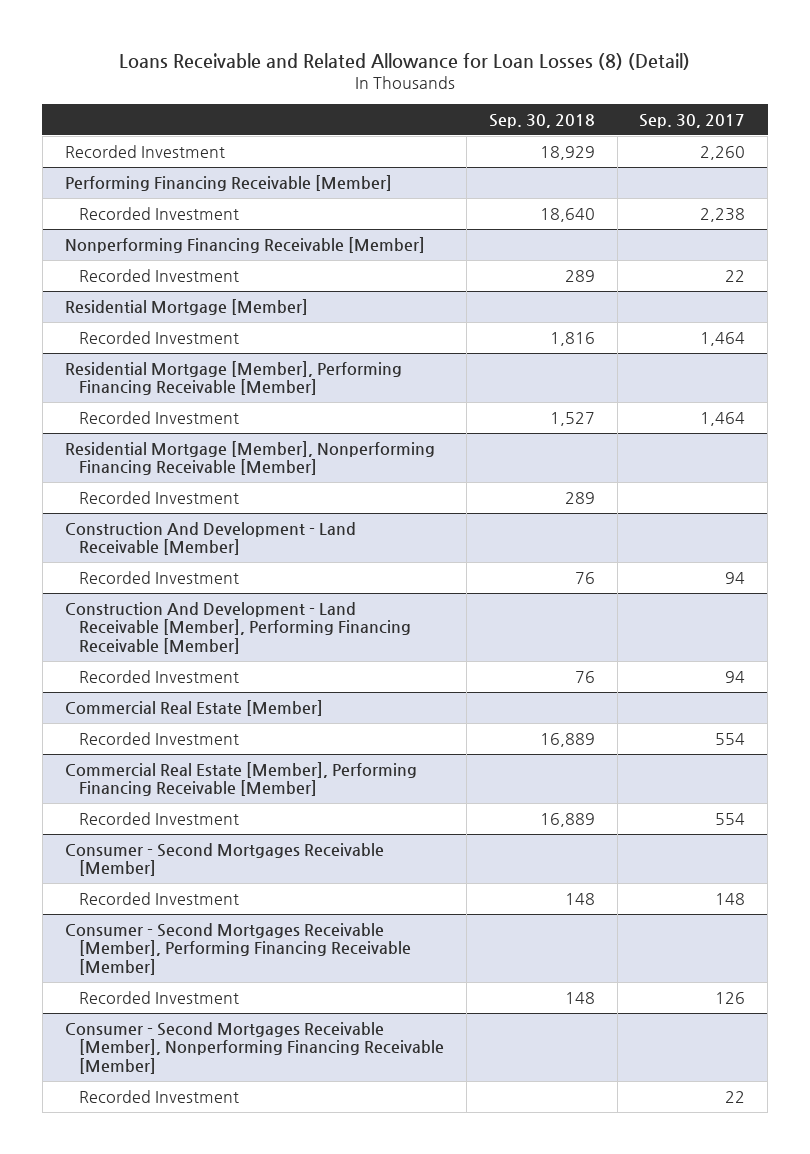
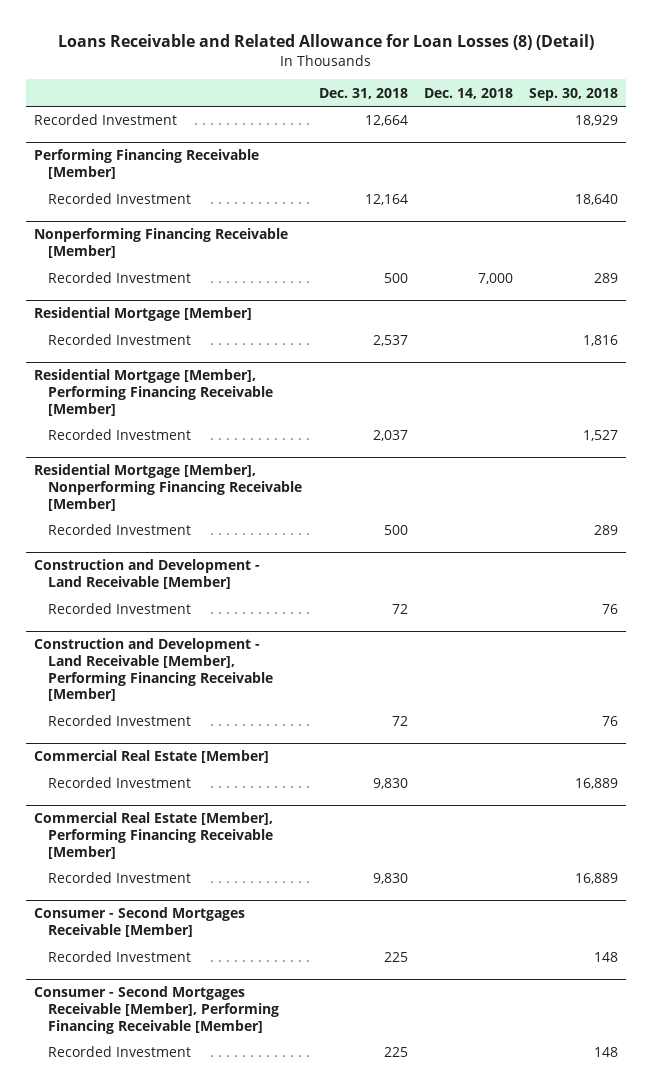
- | Sep. 30, 2018 | Sep. 30, 2017
+ | Dec. 31, 2018 | Dec. 14, 2018 | Sep. 30, 2018
- Construction And Development - Land Receivable [Member]
+ Construction and Development - Land Receivable [Member]
- Construction And Development - Land Receivable [Member], Performing Financing Receivable [Member]
+ Construction and Development - Land Receivable [Member], Performing Financing Receivable [Member]
- Consumer - Second Mortgages Receivable [Member], Nonperforming Financing Receivable [Member]
- Recorded Investment | | 22

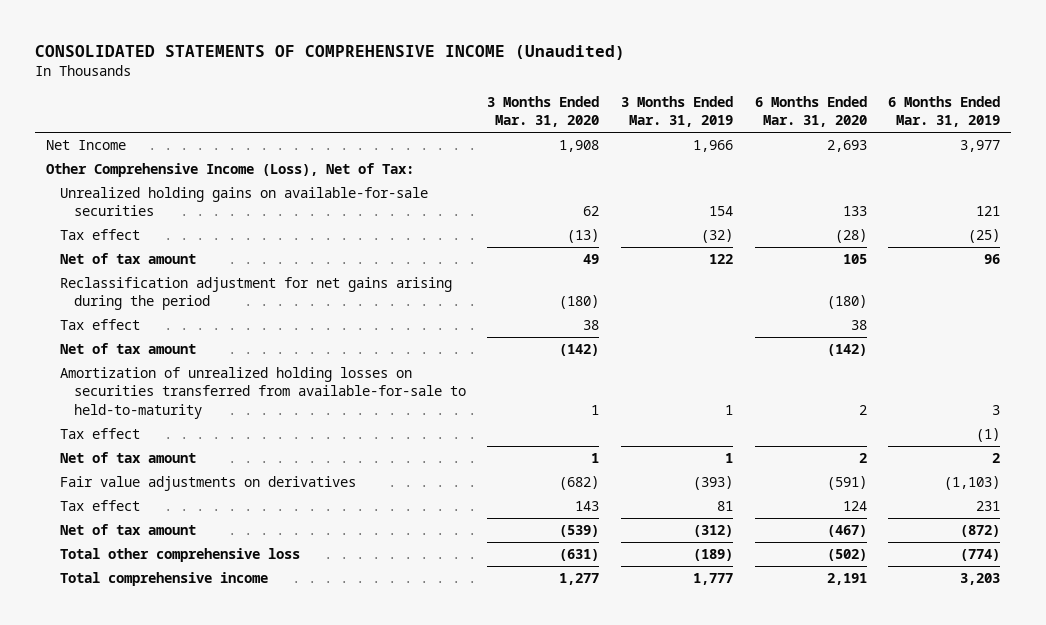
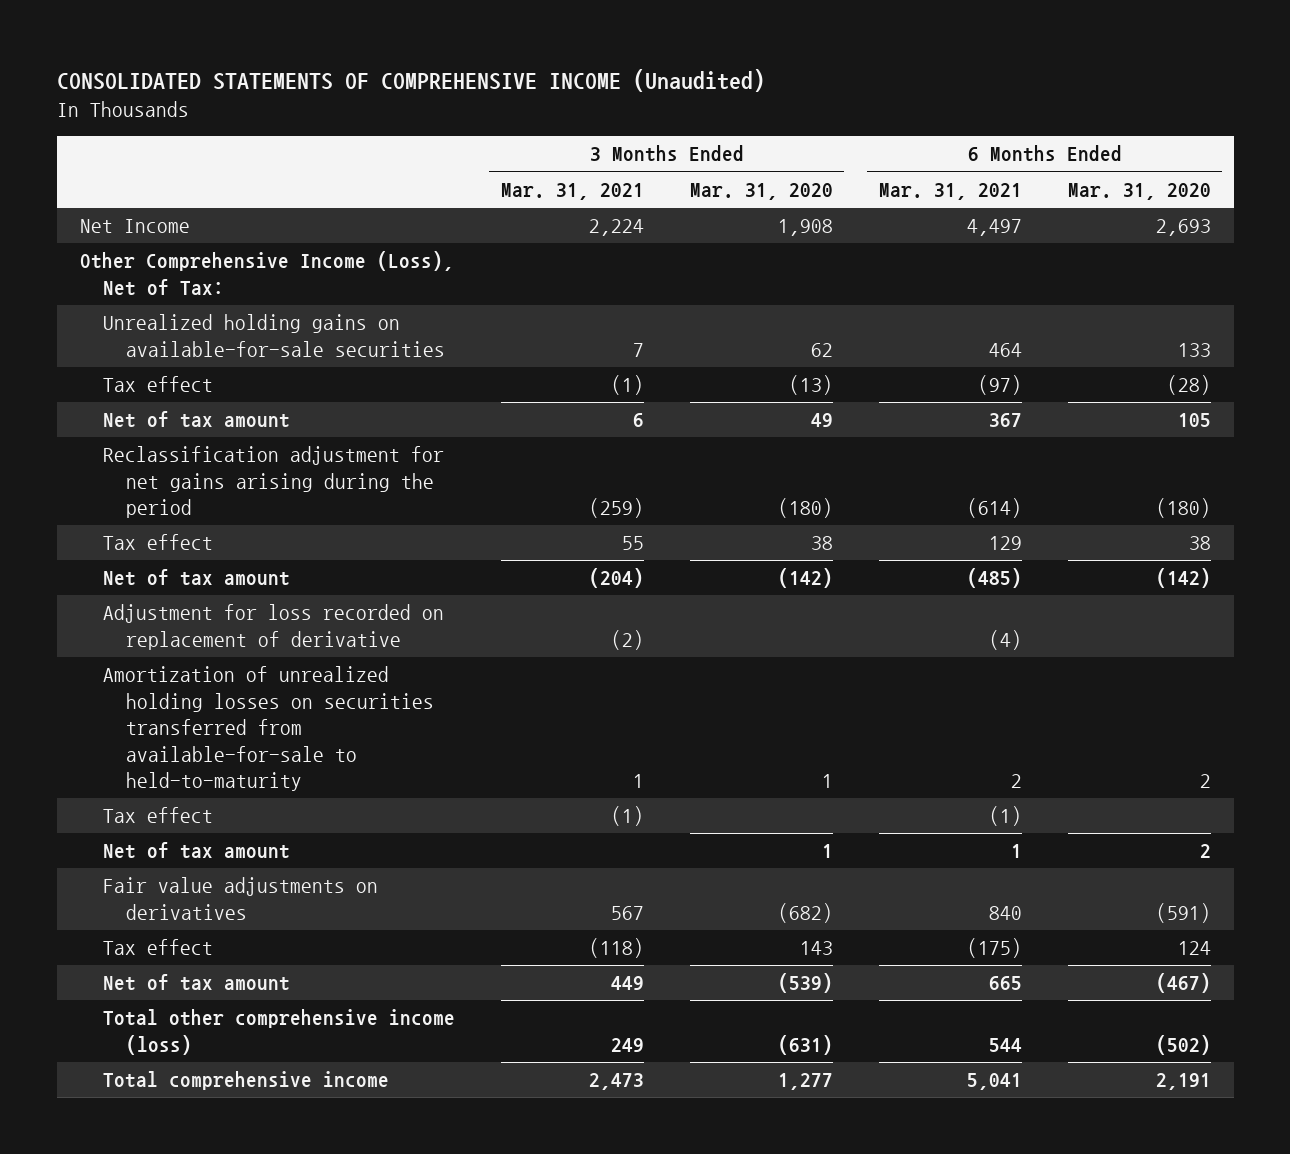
- | 3 Months Ended Mar. 31, 2020 | 3 Months Ended Mar. 31, 2019 | 6 Months Ended Mar. 31, 2020 | 6 Months Ended Mar. 31, 2019
+ | 3 Months Ended Mar. 31, 2021 | 3 Months Ended Mar. 31, 2020 | 6 Months Ended Mar. 31, 2021 | 6 Months Ended Mar. 31, 2020
+ Adjustment for loss recorded on replacement of derivative | (2) | | (4) |
- Total other comprehensive loss | (631) | (189) | (502) | (774)
+ Total other comprehensive income (loss) | 249 | (631) | 544 | (502)

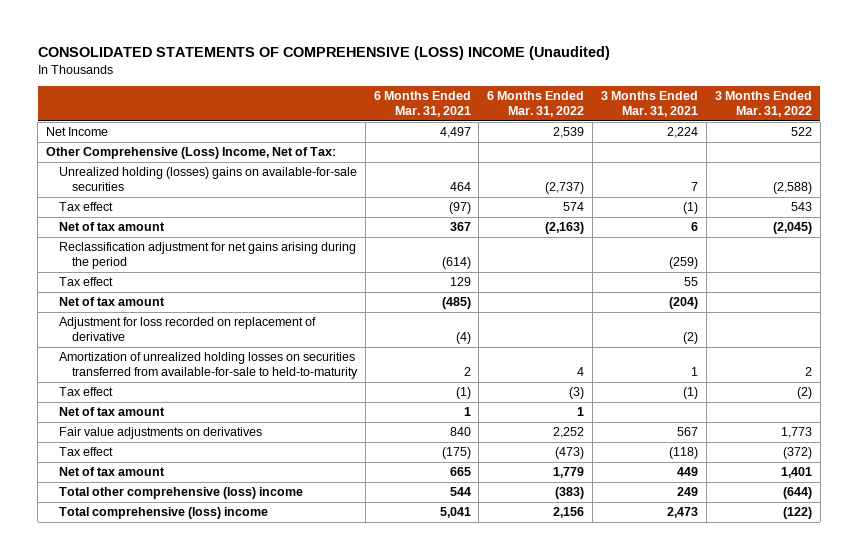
- CONSOLIDATED STATEMENTS OF COMPREHENSIVE INCOME (Unaudited)
+ CONSOLIDATED STATEMENTS OF COMPREHENSIVE (LOSS) INCOME (Unaudited)
- | 3 Months Ended Mar. 31, 2021 | 3 Months Ended Mar. 31, 2020 | 6 Months Ended Mar. 31, 2021 | 6 Months Ended Mar. 31, 2020
+ | 6 Months Ended Mar. 31, 2021 | 6 Months Ended Mar. 31, 2022 | 3 Months Ended Mar. 31, 2021 | 3 Months Ended Mar. 31, 2022
- Other Comprehensive Income (Loss), Net of Tax:
- Unrealized holding gains on available-for-sale securities | 7 | 62 | 464 | 133
+ Other Comprehensive (Loss) Income, Net of Tax:
+ Unrealized holding (losses) gains on available-for-sale securities | 464 | (2,737) | 7 | (2,588)
- Total other comprehensive income (loss) | 249 | (631) | 544 | (502)
- Total comprehensive income | 2,473 | 1,277 | 5,041 | 2,191
+ Total other comprehensive (loss) income | 544 | (383) | 249 | (644)
+ Total comprehensive (loss) income | 5,041 | 2,156 | 2,473 | (122)

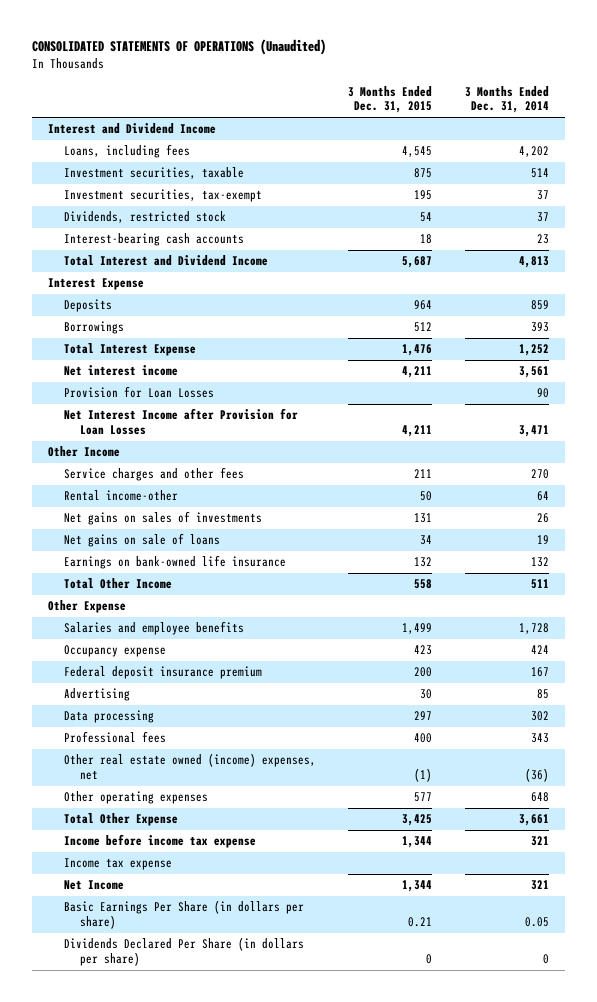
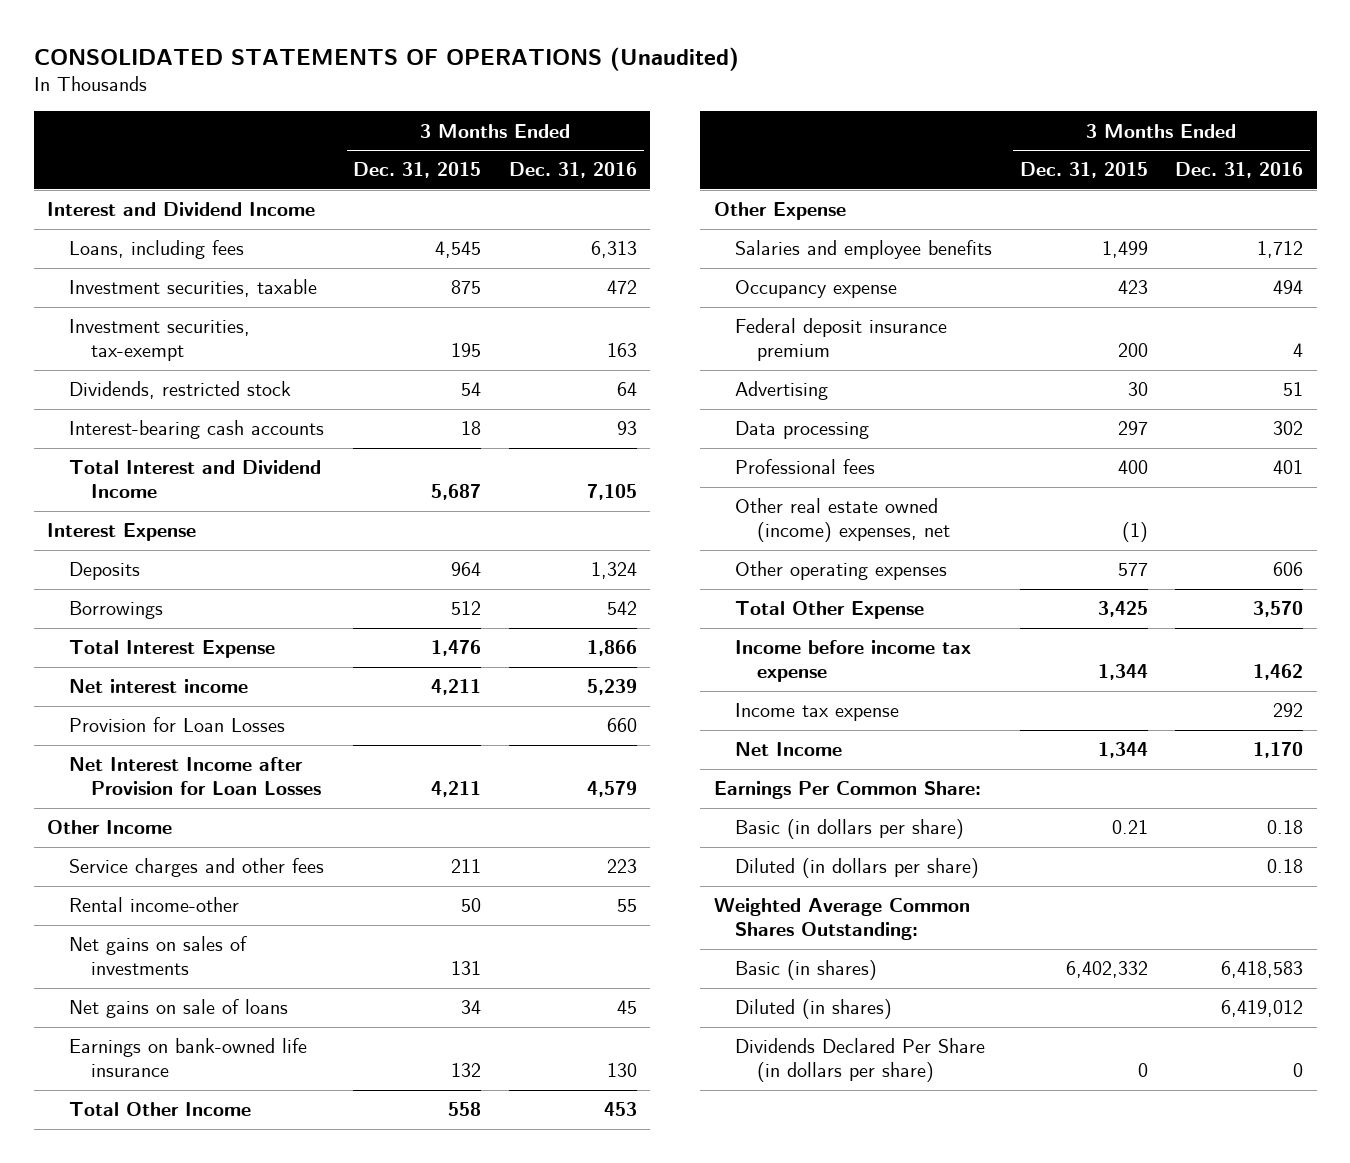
- | 3 Months Ended Dec. 31, 2015 | 3 Months Ended Dec. 31, 2014
+ | 3 Months Ended Dec. 31, 2015 | 3 Months Ended Dec. 31, 2016
- Basic Earnings Per Share (in dollars per share) | 0.21 | 0.05
+ Earnings Per Common Share:
+ Basic (in dollars per share) | 0.21 | 0.18
+ Diluted (in dollars per share) | | 0.18
+ Weighted Average Common Shares Outstanding:
+ Basic (in shares) | 6,402,332 | 6,418,583
+ Diluted (in shares) | | 6,419,012

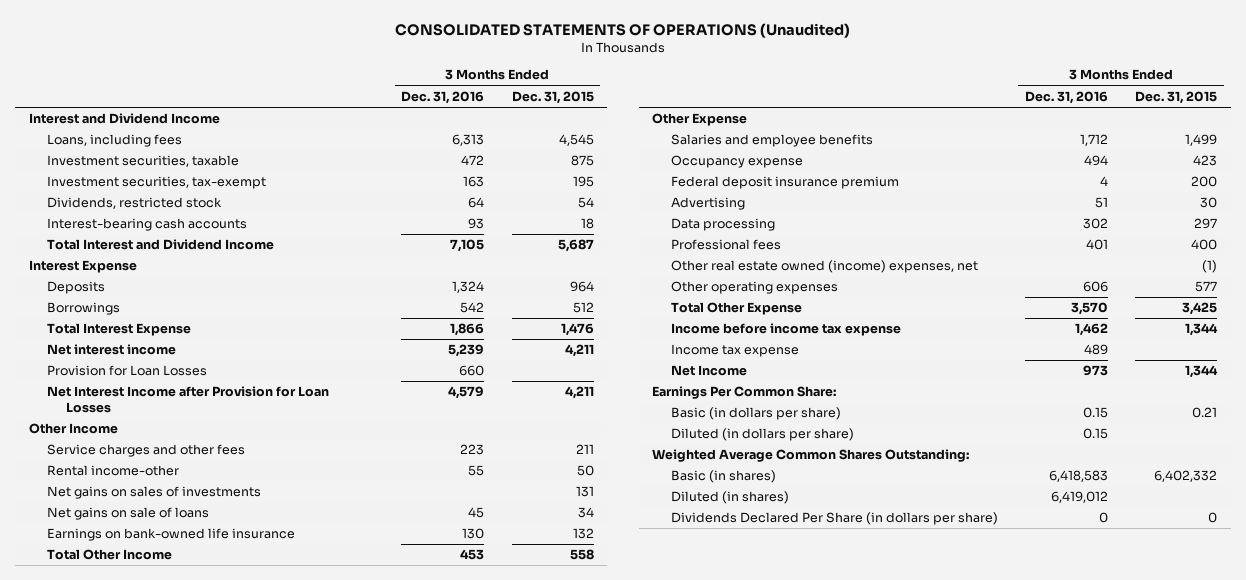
- | 3 Months Ended Dec. 31, 2015 | 3 Months Ended Dec. 31, 2016
+ | 3 Months Ended Dec. 31, 2016 | 3 Months Ended Dec. 31, 2015
- Income tax expense | | 292
- Net Income | 1,344 | 1,170
+ Income tax expense | 489 |
+ Net Income | 973 | 1,344
- Basic (in dollars per share) | 0.21 | 0.18
- Diluted (in dollars per share) | | 0.18
+ Basic (in dollars per share) | 0.15 | 0.21
+ Diluted (in dollars per share) | 0.15 |

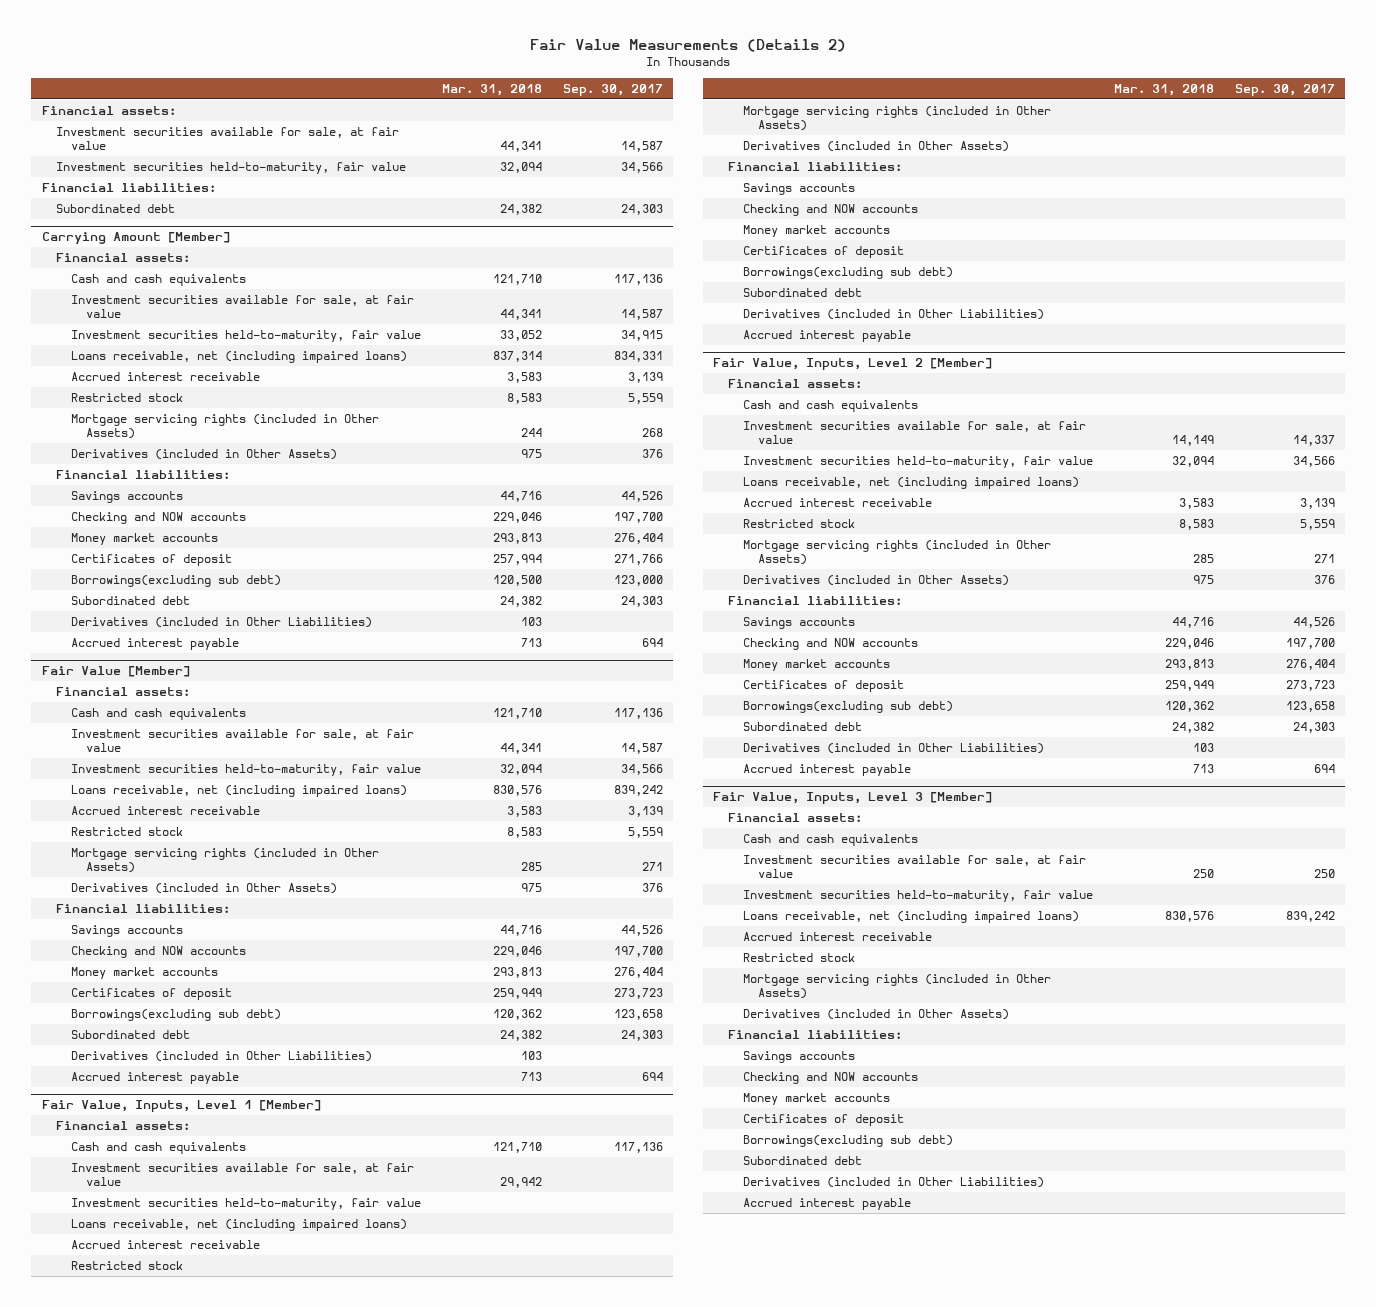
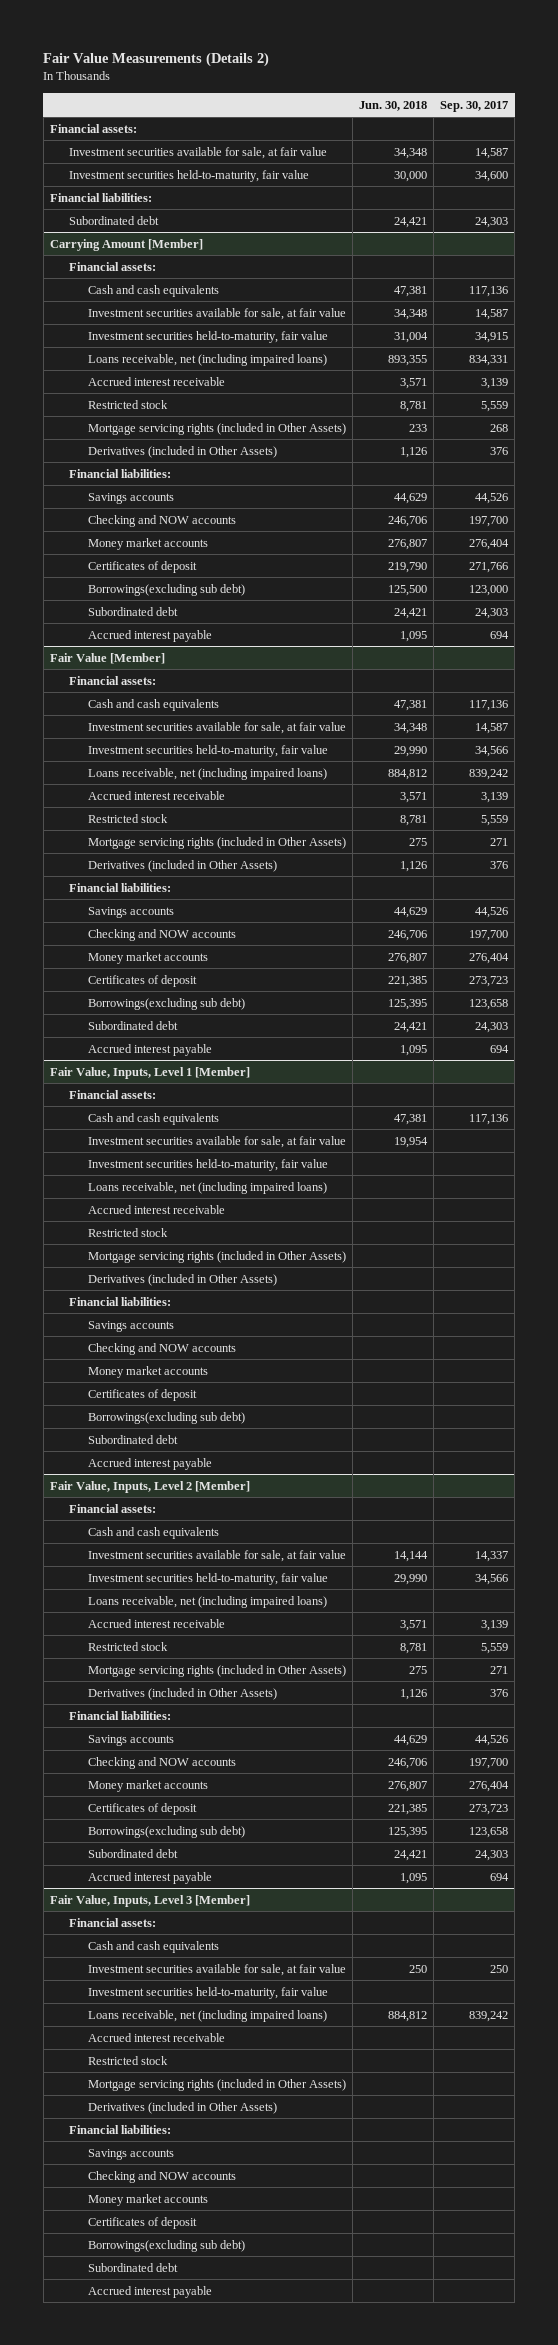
- | Mar. 31, 2018 | Sep. 30, 2017
+ | Jun. 30, 2018 | Sep. 30, 2017
- Investment securities held-to-maturity, fair value | 32,094 | 34,566
+ Investment securities held-to-maturity, fair value | 30,000 | 34,600
@ Carrying Amount [Member]
- Derivatives (included in Other Liabilities) | 103 |
@ Fair Value [Member]
- Derivatives (included in Other Liabilities) | 103 |
@ Fair Value, Inputs, Level 1 [Member]
- Derivatives (included in Other Liabilities)
@ Fair Value, Inputs, Level 2 [Member]
- Derivatives (included in Other Liabilities) | 103 |
@ Fair Value, Inputs, Level 3 [Member]
- Derivatives (included in Other Liabilities)

